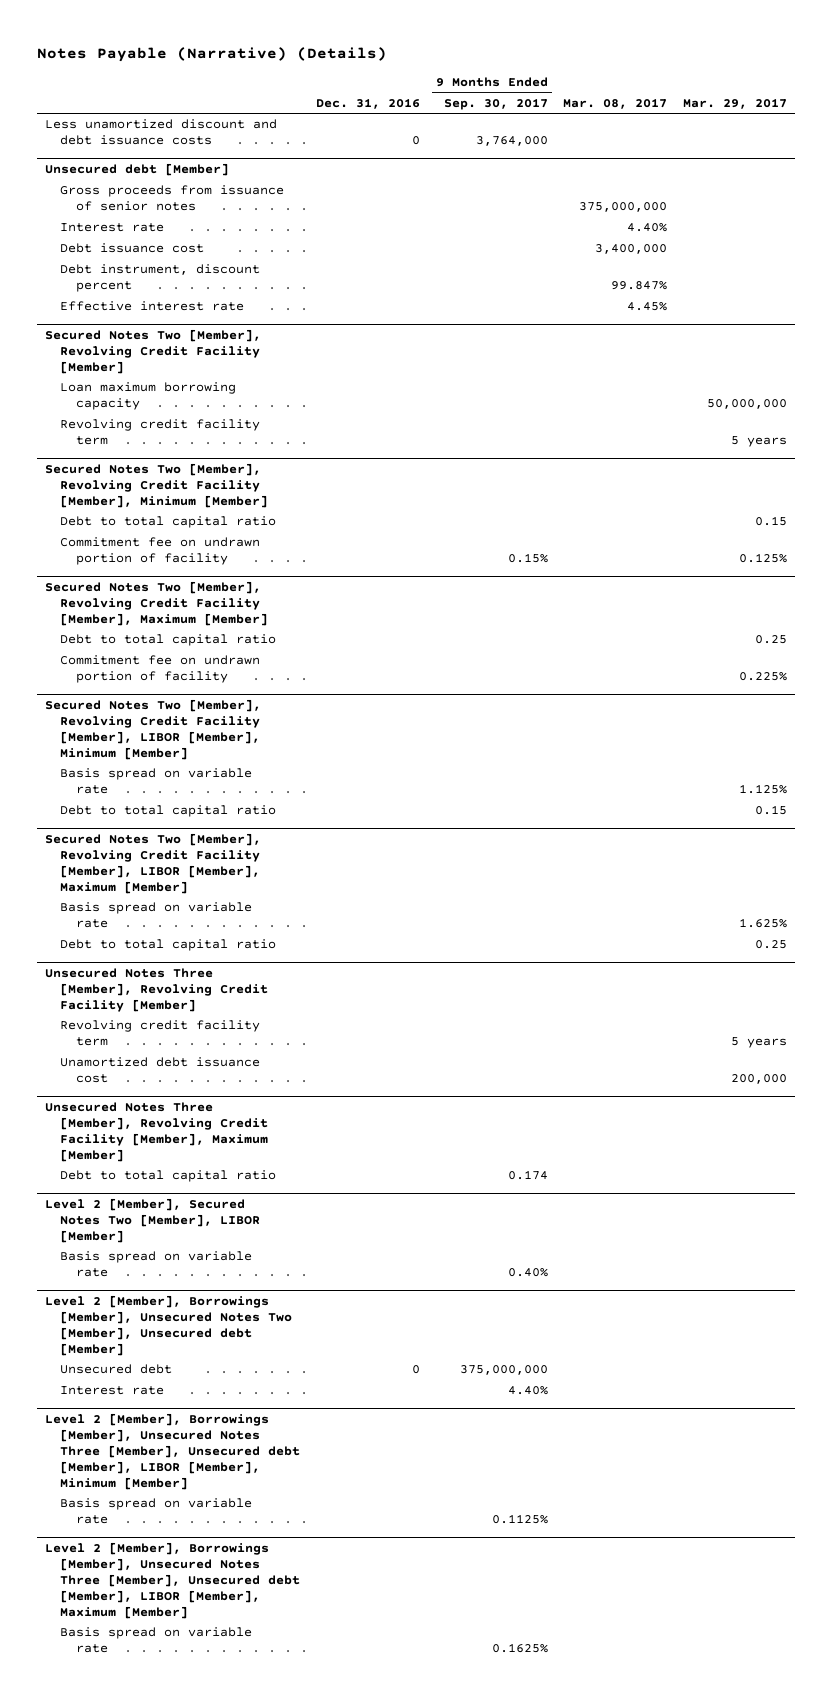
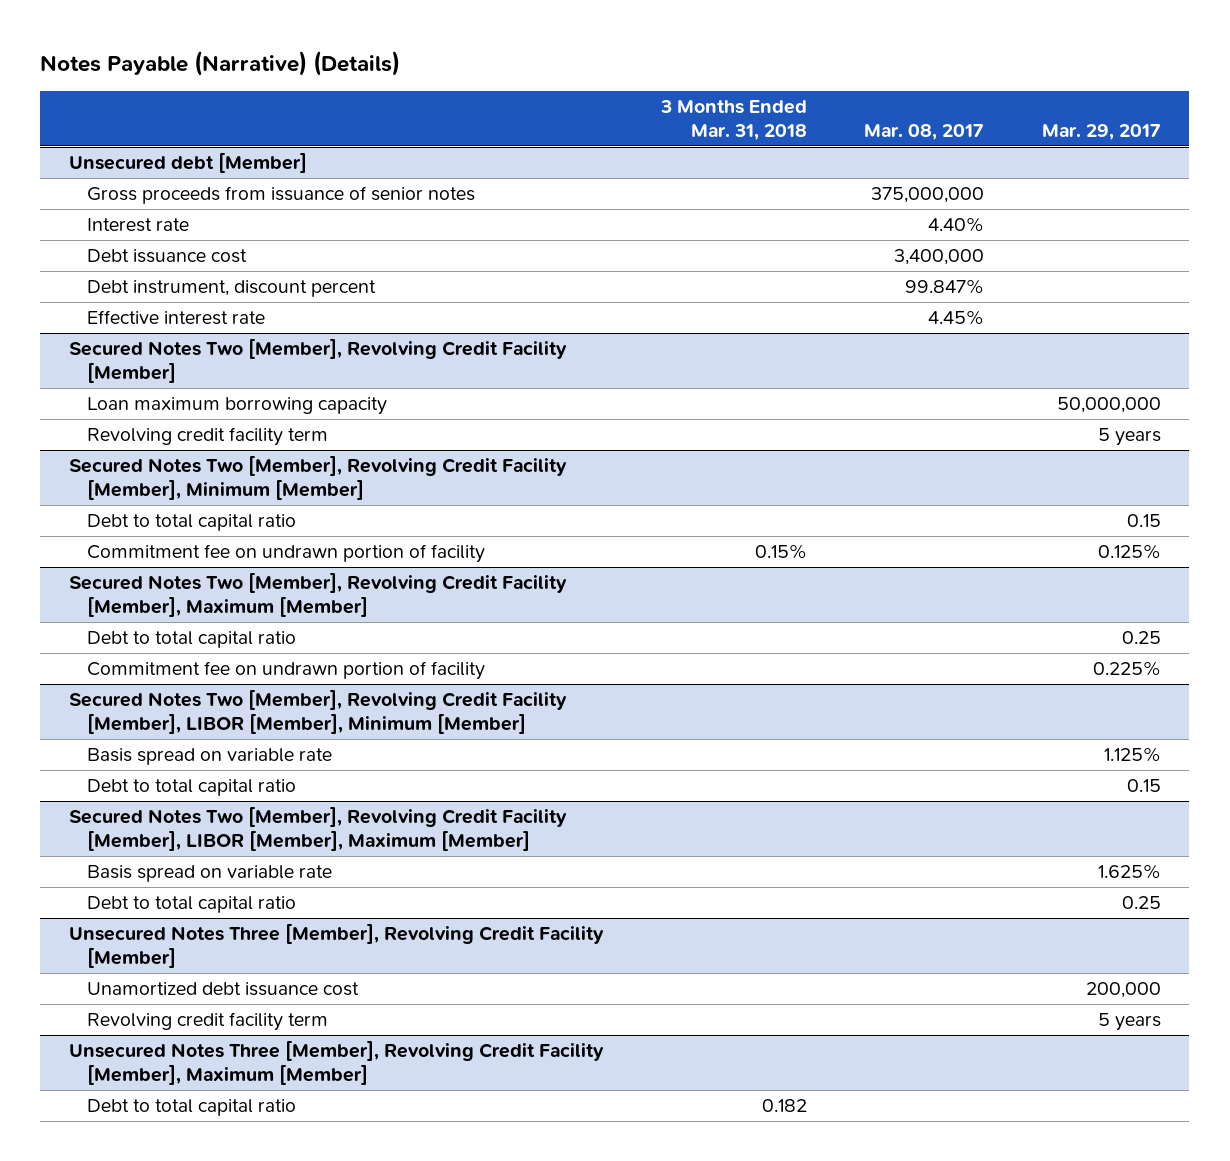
- | Dec. 31, 2016 | 9 Months Ended Sep. 30, 2017 | Mar. 08, 2017 | Mar. 29, 2017
+ | 3 Months Ended Mar. 31, 2018 | Mar. 08, 2017 | Mar. 29, 2017
- Less unamortized discount and debt issuance costs | 0 | 3,764,000 | |
@ Unsecured Notes Three [Member], Revolving Credit Facility [Member]
moved down: Revolving credit facility term | | | 5 years
- Level 2 [Member], Secured Notes Two [Member], LIBOR [Member]
- Basis spread on variable rate | | 0.40% | |
- Level 2 [Member], Borrowings [Member], Unsecured Notes Two [Member], Unsecured debt [Member]
- Unsecured debt | 0 | 375,000,000 | |
- Interest rate | | 4.40% | |
- Level 2 [Member], Borrowings [Member], Unsecured Notes Three [Member], Unsecured debt [Member], LIBOR [Member], Minimum [Member]
- Basis spread on variable rate | | 0.1125% | |
- Level 2 [Member], Borrowings [Member], Unsecured Notes Three [Member], Unsecured debt [Member], LIBOR [Member], Maximum [Member]
- Basis spread on variable rate | | 0.1625% | |

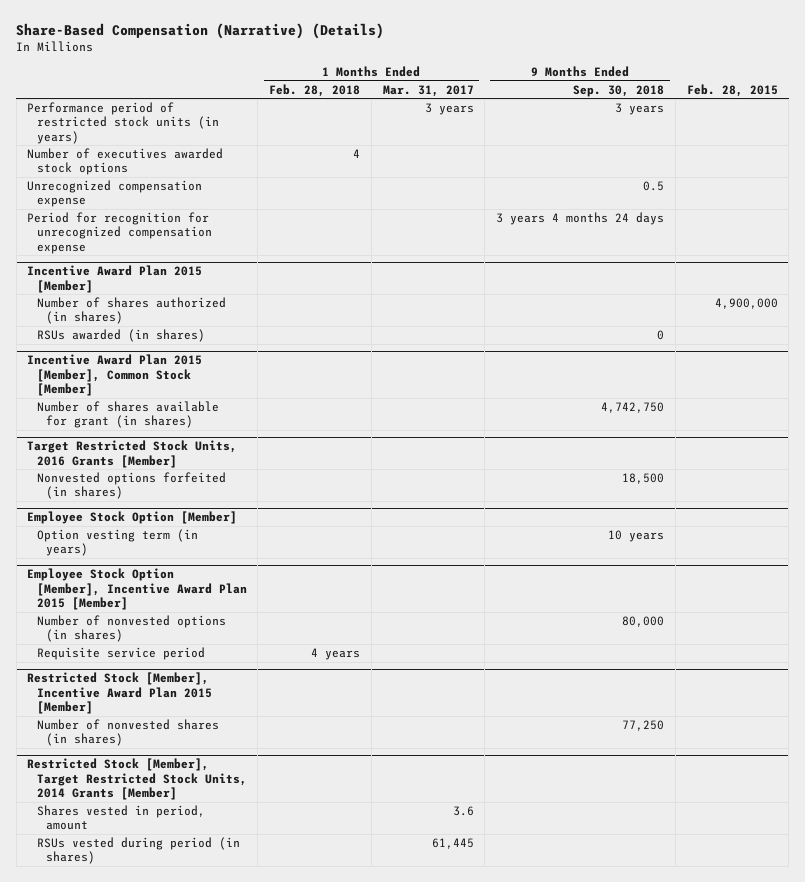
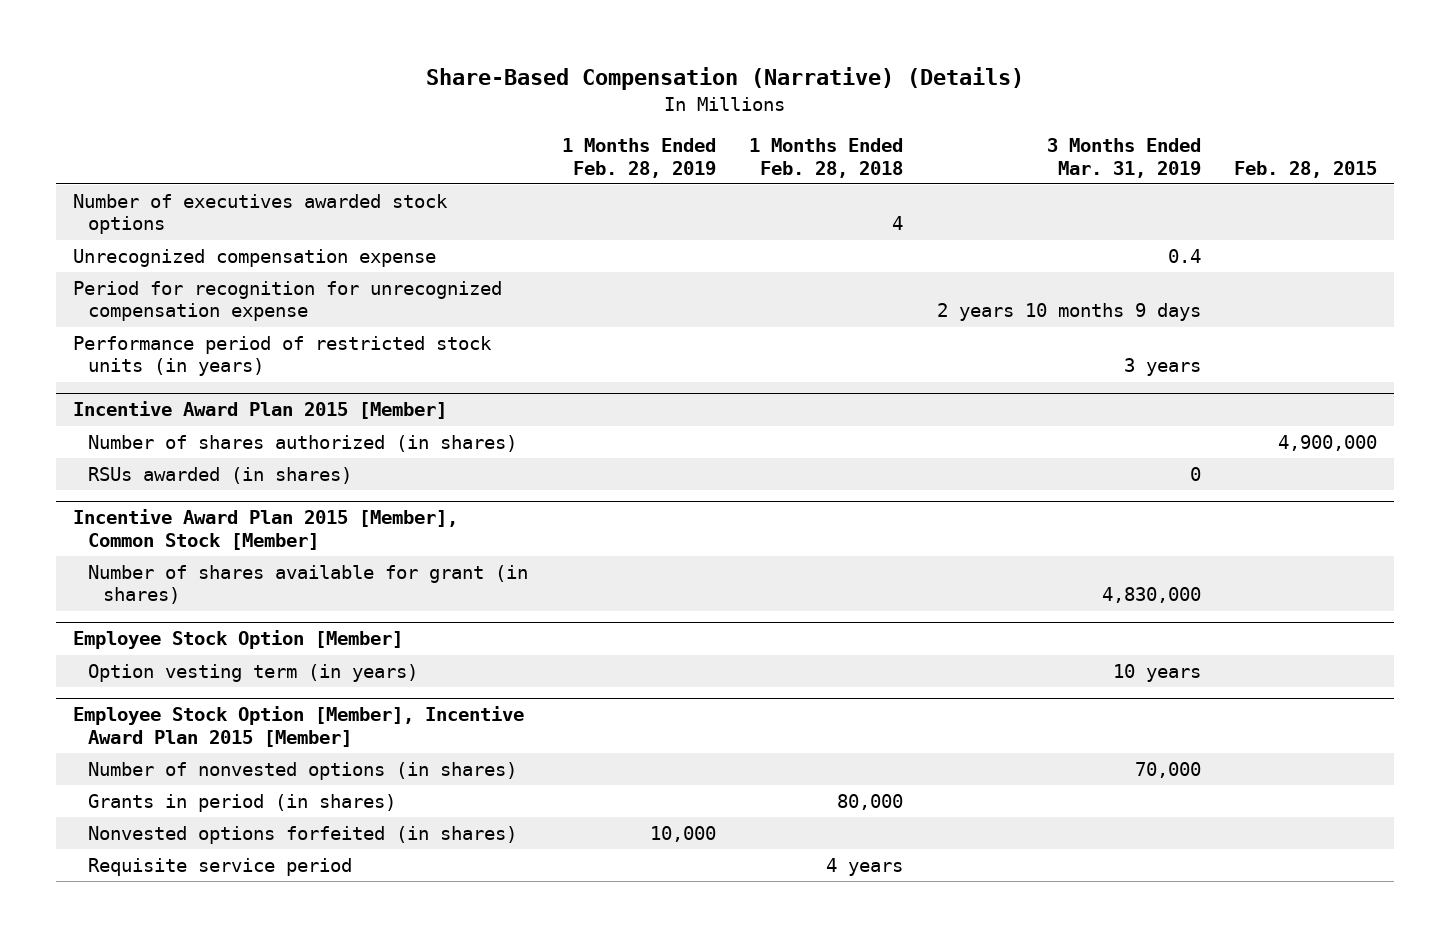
- | 1 Months Ended Feb. 28, 2018 | 1 Months Ended Mar. 31, 2017 | 9 Months Ended Sep. 30, 2018 | Feb. 28, 2015
+ | 1 Months Ended Feb. 28, 2019 | 1 Months Ended Feb. 28, 2018 | 3 Months Ended Mar. 31, 2019 | Feb. 28, 2015
moved down: Performance period of restricted stock units (in years) | | | 3 years |
- Target Restricted Stock Units, 2016 Grants [Member]
- Nonvested options forfeited (in shares) | | | 18,500 |
@ Employee Stock Option [Member], Incentive Award Plan 2015 [Member]
+ Grants in period (in shares) | | 80,000 | |
+ Nonvested options forfeited (in shares) | 10,000 | | |
- Restricted Stock [Member], Incentive Award Plan 2015 [Member]
- Number of nonvested shares (in shares) | | | 77,250 |
- Restricted Stock [Member], Target Restricted Stock Units, 2014 Grants [Member]
- Shares vested in period, amount | | 3.6 | |
- RSUs vested during period (in shares) | | 61,445 | |

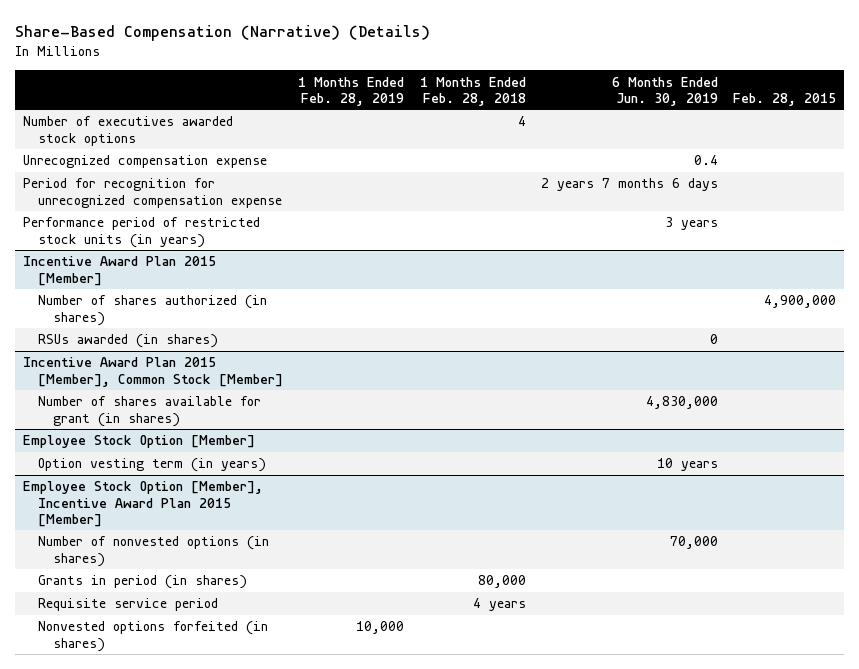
- | 1 Months Ended Feb. 28, 2019 | 1 Months Ended Feb. 28, 2018 | 3 Months Ended Mar. 31, 2019 | Feb. 28, 2015
+ | 1 Months Ended Feb. 28, 2019 | 1 Months Ended Feb. 28, 2018 | 6 Months Ended Jun. 30, 2019 | Feb. 28, 2015
@ Employee Stock Option [Member], Incentive Award Plan 2015 [Member]
moved down: Nonvested options forfeited (in shares) | 10,000 | | |

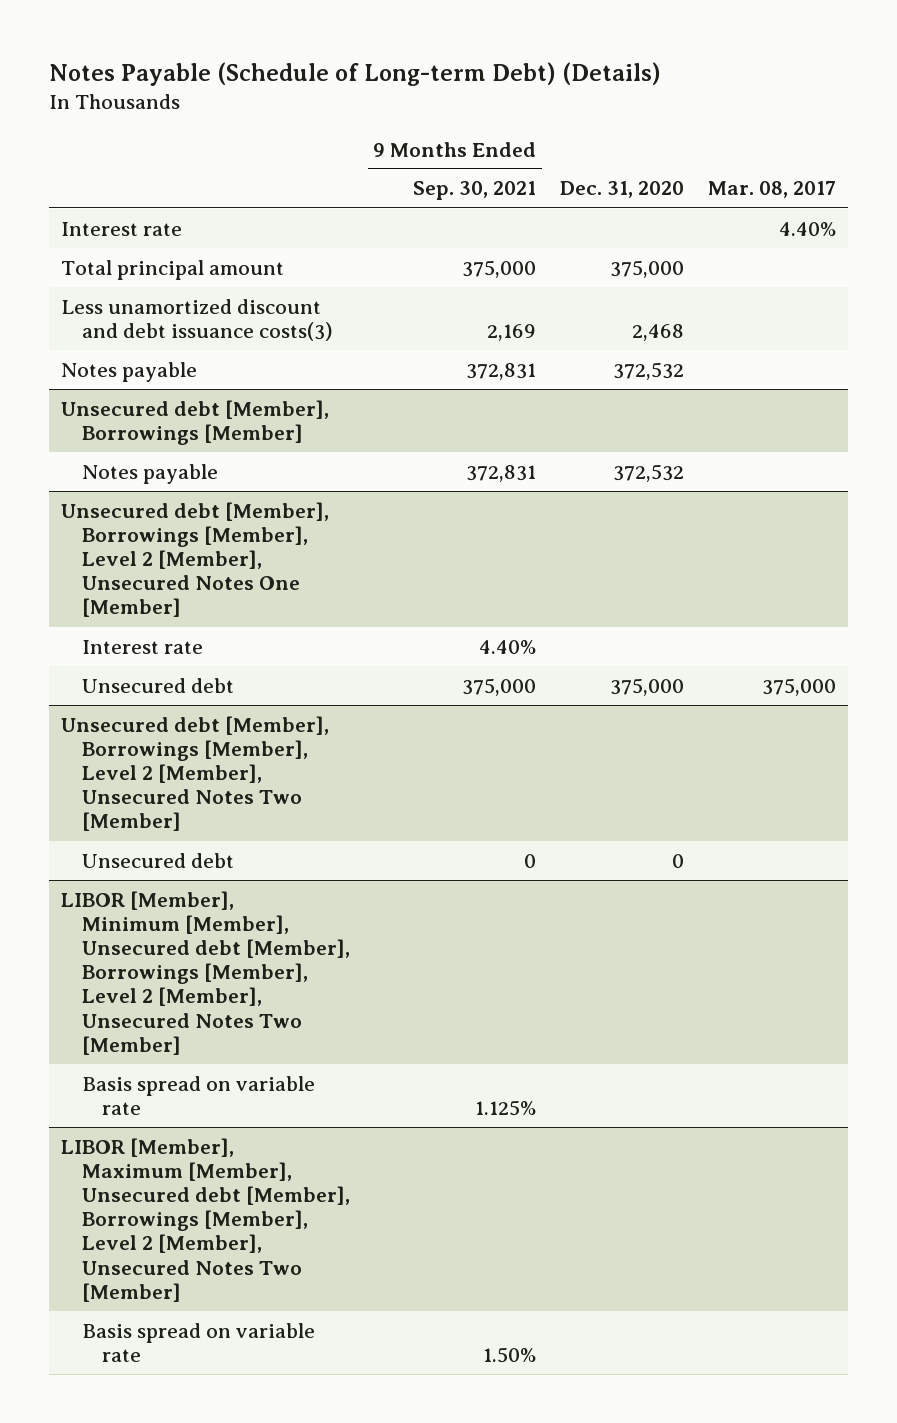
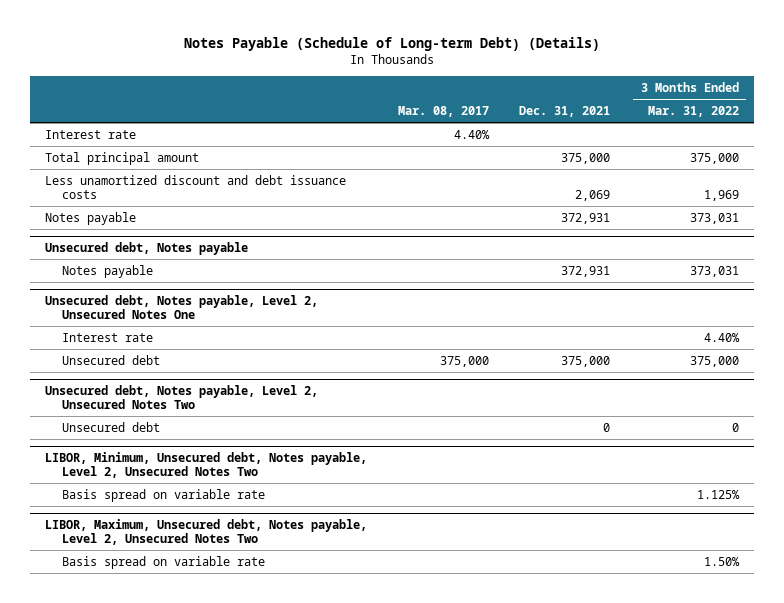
- | 9 Months Ended Sep. 30, 2021 | Dec. 31, 2020 | Mar. 08, 2017
+ | Mar. 08, 2017 | Dec. 31, 2021 | 3 Months Ended Mar. 31, 2022
- Less unamortized discount and debt issuance costs(3) | 2,169 | 2,468 |
+ Less unamortized discount and debt issuance costs | | 2,069 | 1,969
- Unsecured debt [Member], Borrowings [Member]
- Notes payable | 372,831 | 372,532 |
- Unsecured debt [Member], Borrowings [Member], Level 2 [Member], Unsecured Notes One [Member]
+ Unsecured debt, Notes payable
+ Notes payable | | 372,931 | 373,031
+ Unsecured debt, Notes payable, Level 2, Unsecured Notes One
- Unsecured debt [Member], Borrowings [Member], Level 2 [Member], Unsecured Notes Two [Member]
+ Unsecured debt, Notes payable, Level 2, Unsecured Notes Two
- LIBOR [Member], Minimum [Member], Unsecured debt [Member], Borrowings [Member], Level 2 [Member], Unsecured Notes Two [Member]
+ LIBOR, Minimum, Unsecured debt, Notes payable, Level 2, Unsecured Notes Two
- LIBOR [Member], Maximum [Member], Unsecured debt [Member], Borrowings [Member], Level 2 [Member], Unsecured Notes Two [Member]
+ LIBOR, Maximum, Unsecured debt, Notes payable, Level 2, Unsecured Notes Two

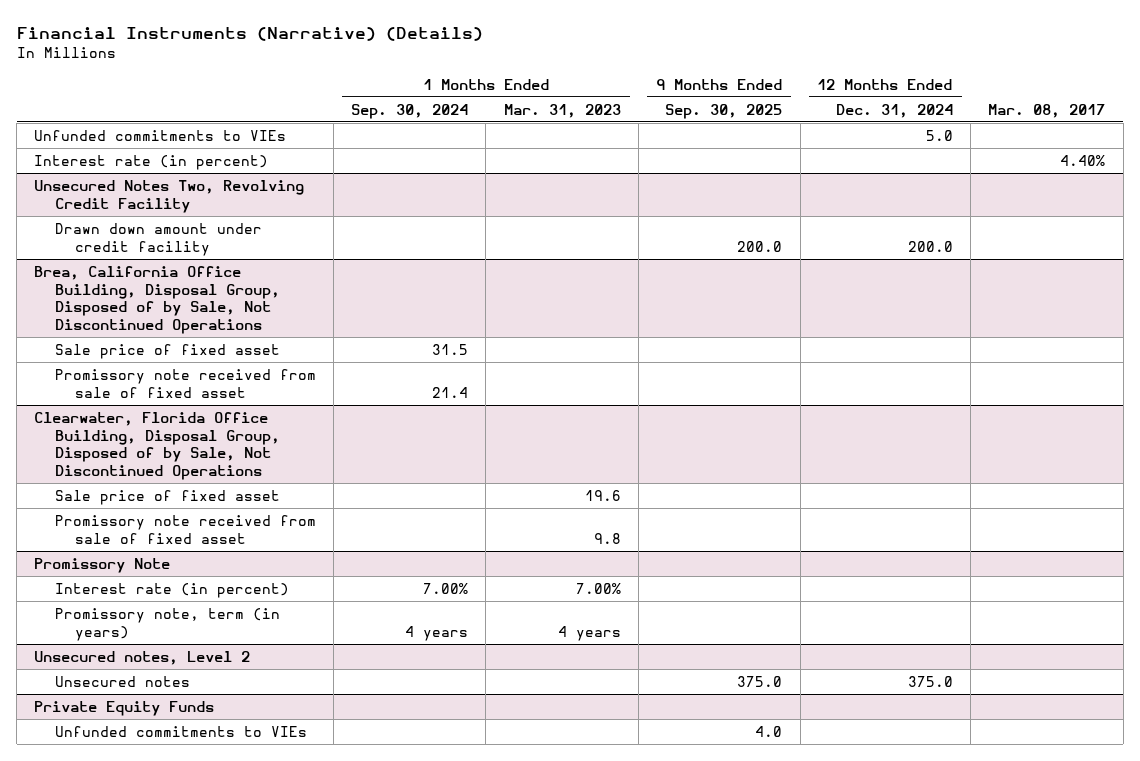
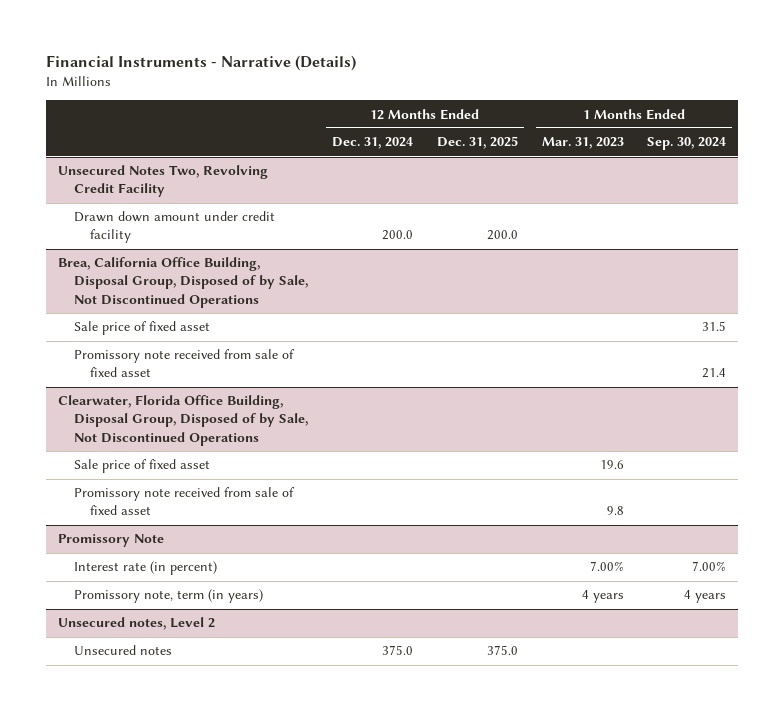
- Financial Instruments (Narrative) (Details)
+ Financial Instruments - Narrative (Details)
- | 1 Months Ended Sep. 30, 2024 | 1 Months Ended Mar. 31, 2023 | 9 Months Ended Sep. 30, 2025 | 12 Months Ended Dec. 31, 2024 | Mar. 08, 2017
+ | 12 Months Ended Dec. 31, 2024 | 12 Months Ended Dec. 31, 2025 | 1 Months Ended Mar. 31, 2023 | 1 Months Ended Sep. 30, 2024
- Unfunded commitments to VIEs | | | | 5.0 |
- Interest rate (in percent) | | | | | 4.40%
- Private Equity Funds
- Unfunded commitments to VIEs | | | 4.0 | |

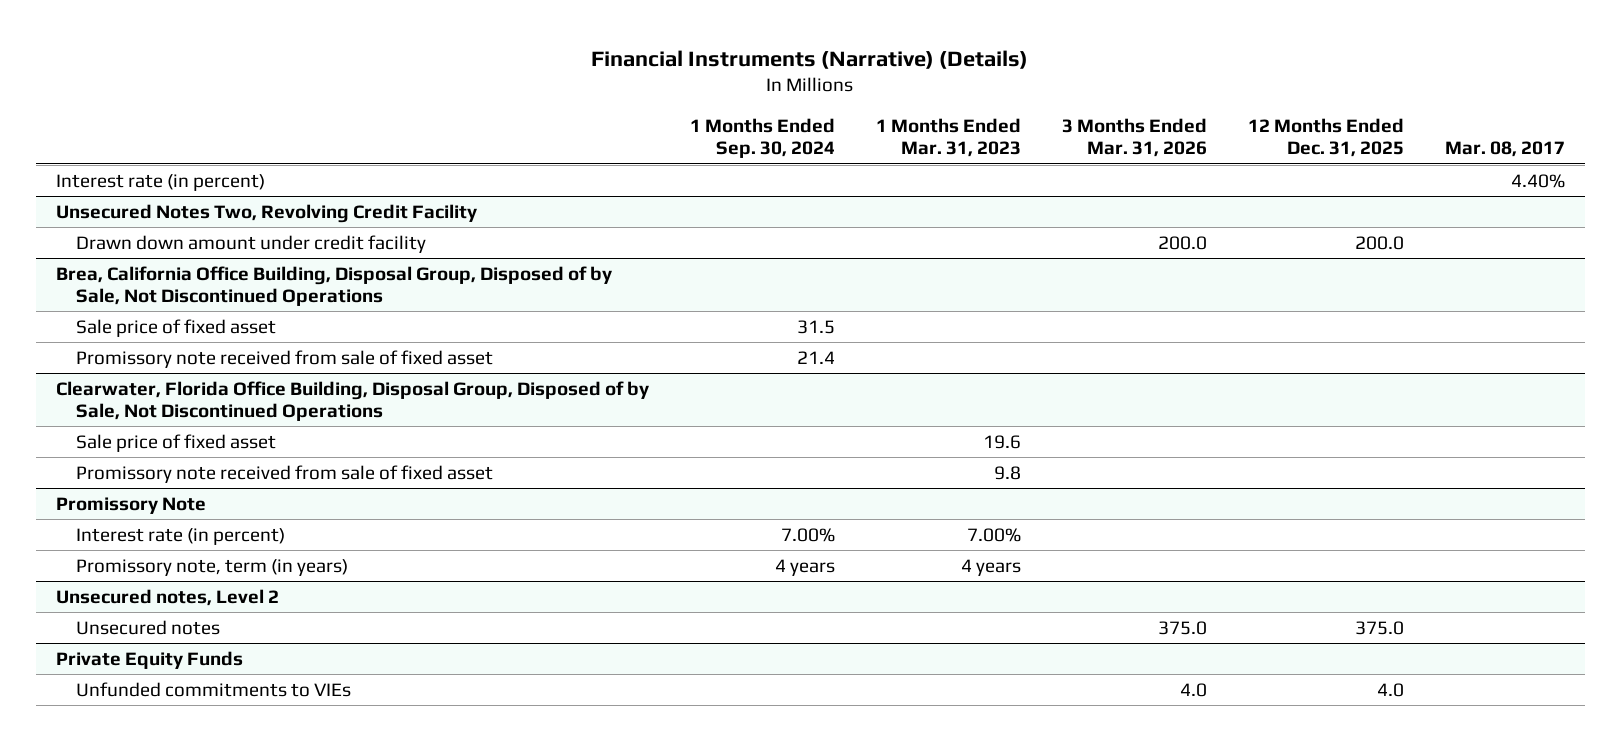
- Financial Instruments - Narrative (Details)
+ Financial Instruments (Narrative) (Details)
- | 12 Months Ended Dec. 31, 2024 | 12 Months Ended Dec. 31, 2025 | 1 Months Ended Mar. 31, 2023 | 1 Months Ended Sep. 30, 2024
+ | 1 Months Ended Sep. 30, 2024 | 1 Months Ended Mar. 31, 2023 | 3 Months Ended Mar. 31, 2026 | 12 Months Ended Dec. 31, 2025 | Mar. 08, 2017
+ Interest rate (in percent) | | | | | 4.40%
+ Private Equity Funds
+ Unfunded commitments to VIEs | | | 4.0 | 4.0 |

